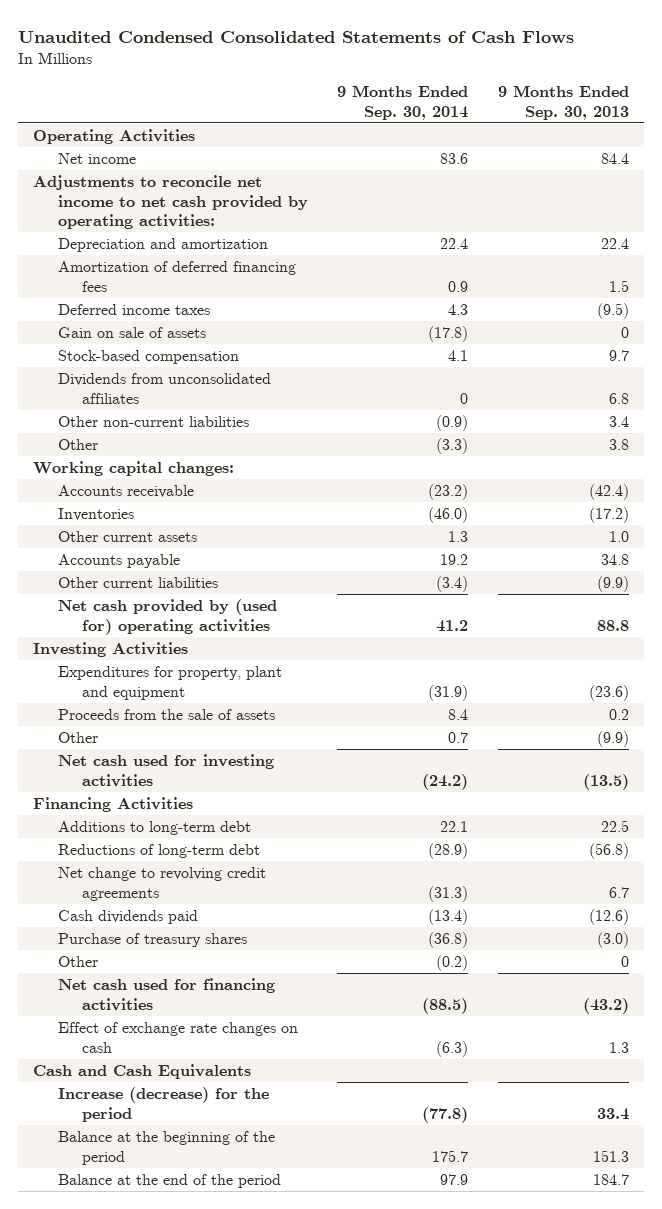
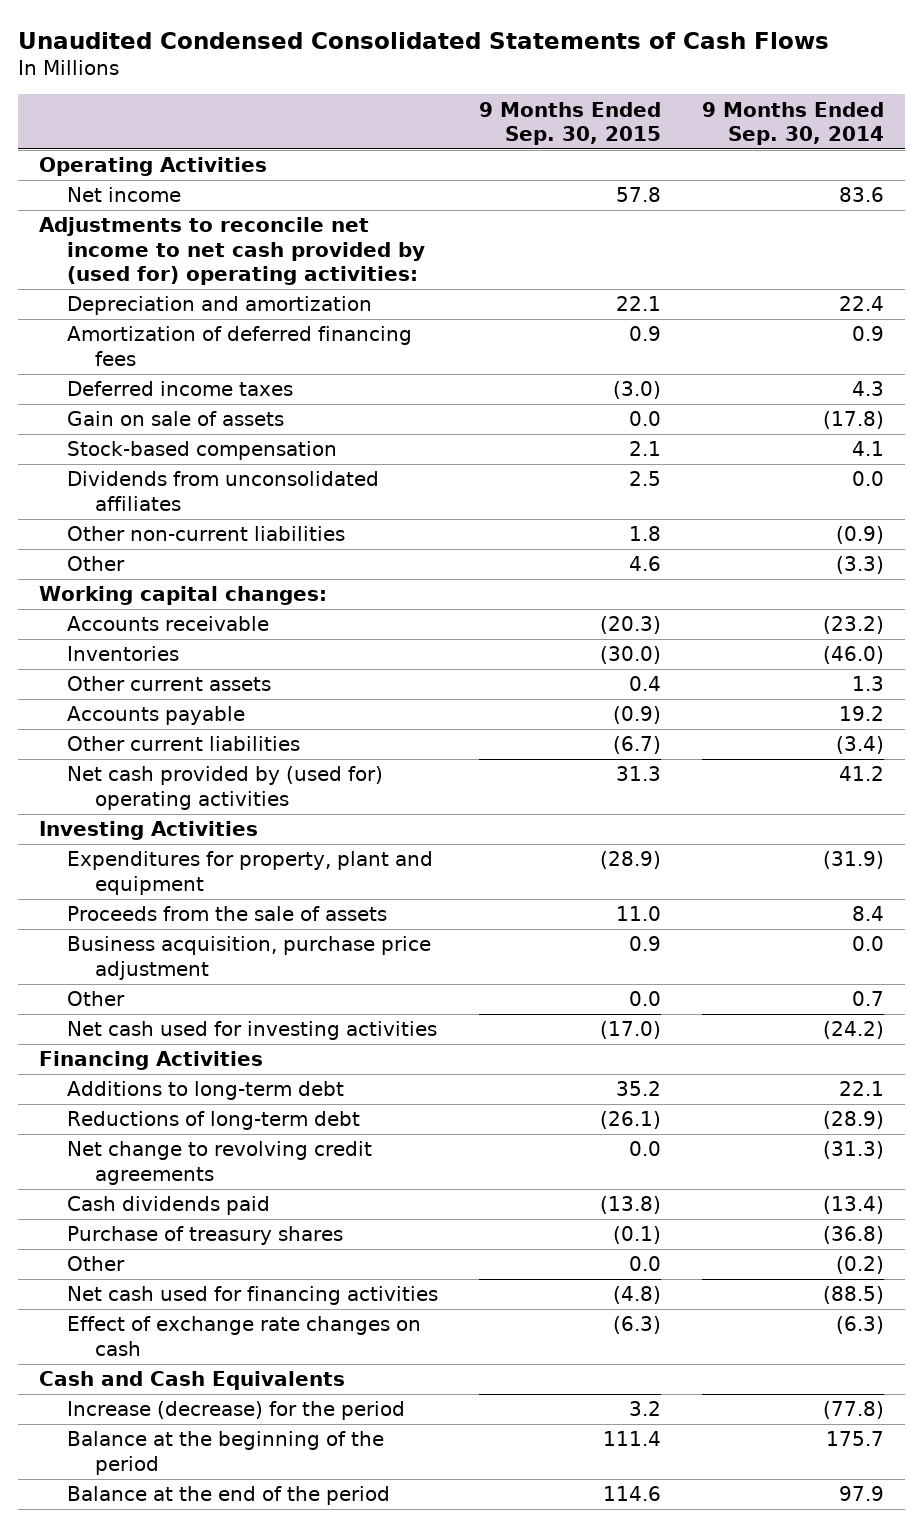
- | 9 Months Ended Sep. 30, 2014 | 9 Months Ended Sep. 30, 2013
+ | 9 Months Ended Sep. 30, 2015 | 9 Months Ended Sep. 30, 2014
- Adjustments to reconcile net income to net cash provided by operating activities:
+ Adjustments to reconcile net income to net cash provided by (used for) operating activities:
- Dividends from unconsolidated affiliates | 0 | 6.8
+ Dividends from unconsolidated affiliates | 2.5 | 0.0
+ Business acquisition, purchase price adjustment | 0.9 | 0.0

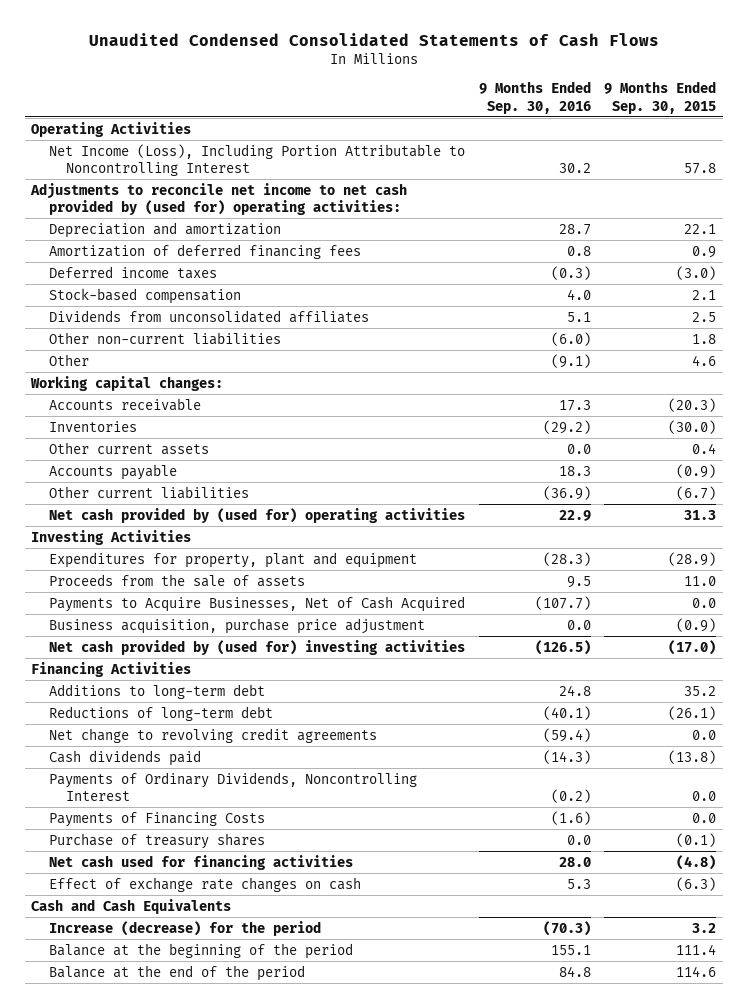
- | 9 Months Ended Sep. 30, 2015 | 9 Months Ended Sep. 30, 2014
+ | 9 Months Ended Sep. 30, 2016 | 9 Months Ended Sep. 30, 2015
- Net income | 57.8 | 83.6
+ Net Income (Loss), Including Portion Attributable to Noncontrolling Interest | 30.2 | 57.8
- Gain on sale of assets | 0.0 | (17.8)
- Business acquisition, purchase price adjustment | 0.9 | 0.0
- Other | 0.0 | 0.7
- Net cash used for investing activities | (17.0) | (24.2)
+ Payments to Acquire Businesses, Net of Cash Acquired | (107.7) | 0.0
+ Business acquisition, purchase price adjustment | 0.0 | (0.9)
+ Net cash provided by (used for) investing activities | (126.5) | (17.0)
+ Payments of Ordinary Dividends, Noncontrolling Interest | (0.2) | 0.0
+ Payments of Financing Costs | (1.6) | 0.0
- Other | 0.0 | (0.2)

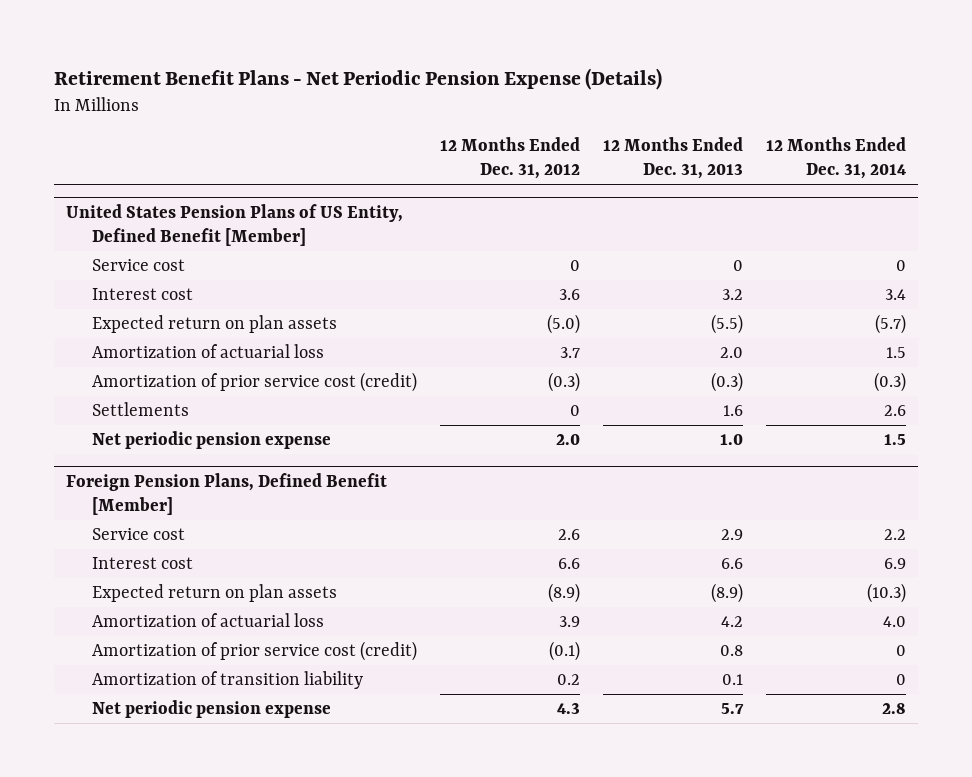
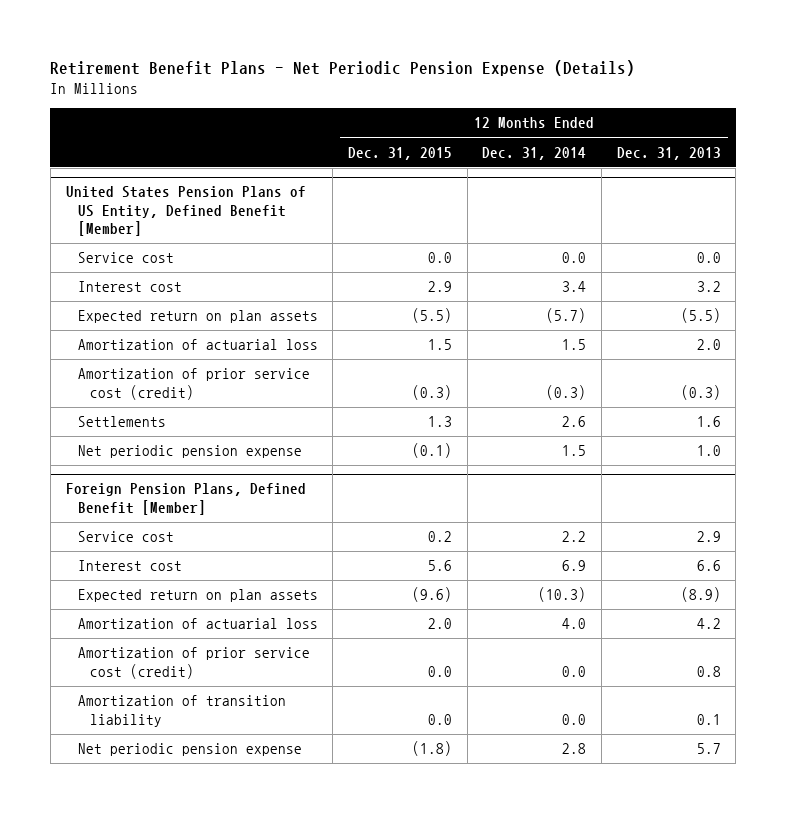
- | 12 Months Ended Dec. 31, 2012 | 12 Months Ended Dec. 31, 2013 | 12 Months Ended Dec. 31, 2014
+ | 12 Months Ended Dec. 31, 2015 | 12 Months Ended Dec. 31, 2014 | 12 Months Ended Dec. 31, 2013
@ United States Pension Plans of US Entity, Defined Benefit [Member]
- Service cost | 0 | 0 | 0
+ Service cost | 0.0 | 0.0 | 0.0
@ Foreign Pension Plans, Defined Benefit [Member]
- Amortization of prior service cost (credit) | (0.1) | 0.8 | 0
- Amortization of transition liability | 0.2 | 0.1 | 0
+ Amortization of prior service cost (credit) | 0.0 | 0.0 | 0.8
+ Amortization of transition liability | 0.0 | 0.0 | 0.1

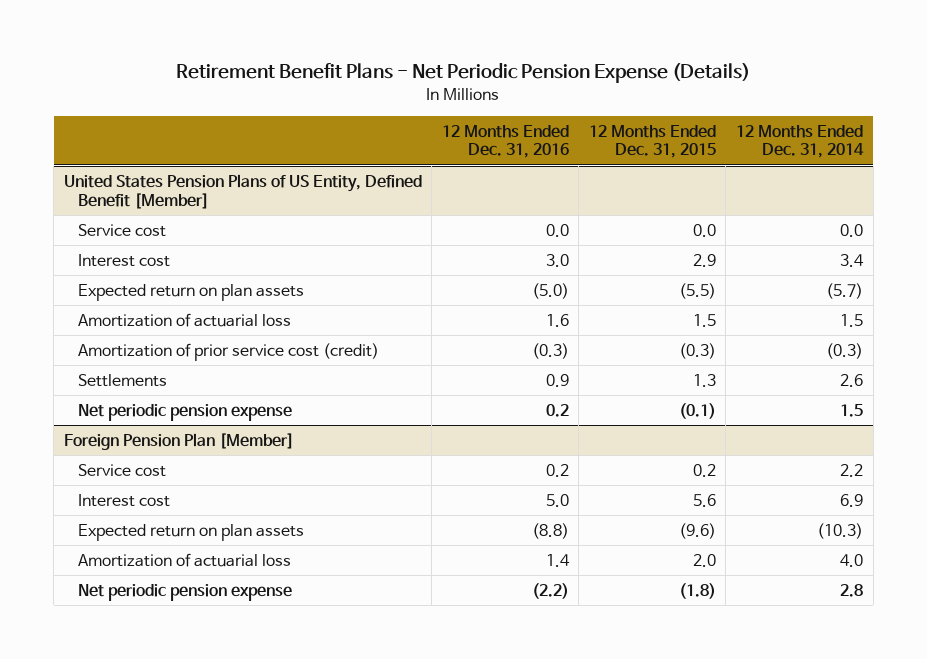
- | 12 Months Ended Dec. 31, 2015 | 12 Months Ended Dec. 31, 2014 | 12 Months Ended Dec. 31, 2013
+ | 12 Months Ended Dec. 31, 2016 | 12 Months Ended Dec. 31, 2015 | 12 Months Ended Dec. 31, 2014
- Foreign Pension Plans, Defined Benefit [Member]
+ Foreign Pension Plan [Member]
- Amortization of prior service cost (credit) | 0.0 | 0.0 | 0.8
- Amortization of transition liability | 0.0 | 0.0 | 0.1

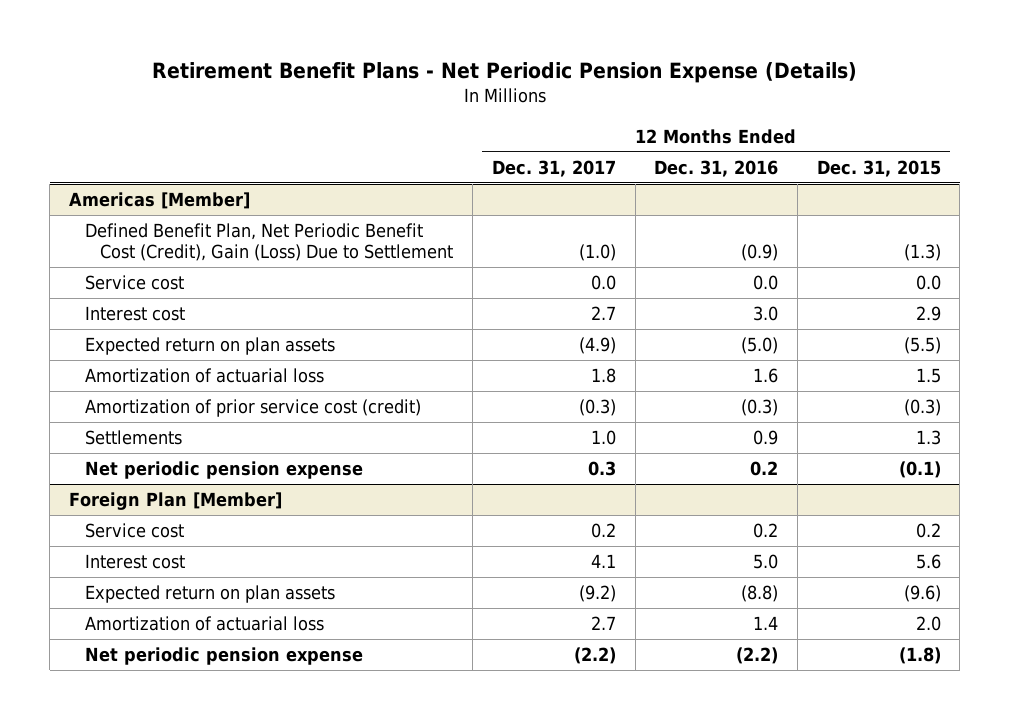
- | 12 Months Ended Dec. 31, 2016 | 12 Months Ended Dec. 31, 2015 | 12 Months Ended Dec. 31, 2014
+ | 12 Months Ended Dec. 31, 2017 | 12 Months Ended Dec. 31, 2016 | 12 Months Ended Dec. 31, 2015
- United States Pension Plans of US Entity, Defined Benefit [Member]
+ Americas [Member]
+ Defined Benefit Plan, Net Periodic Benefit Cost (Credit), Gain (Loss) Due to Settlement | (1.0) | (0.9) | (1.3)
- Foreign Pension Plan [Member]
+ Foreign Plan [Member]

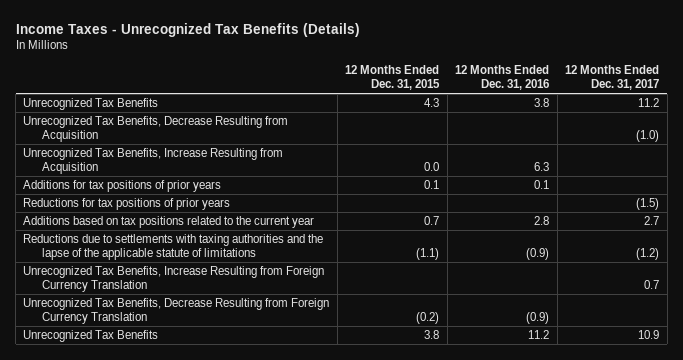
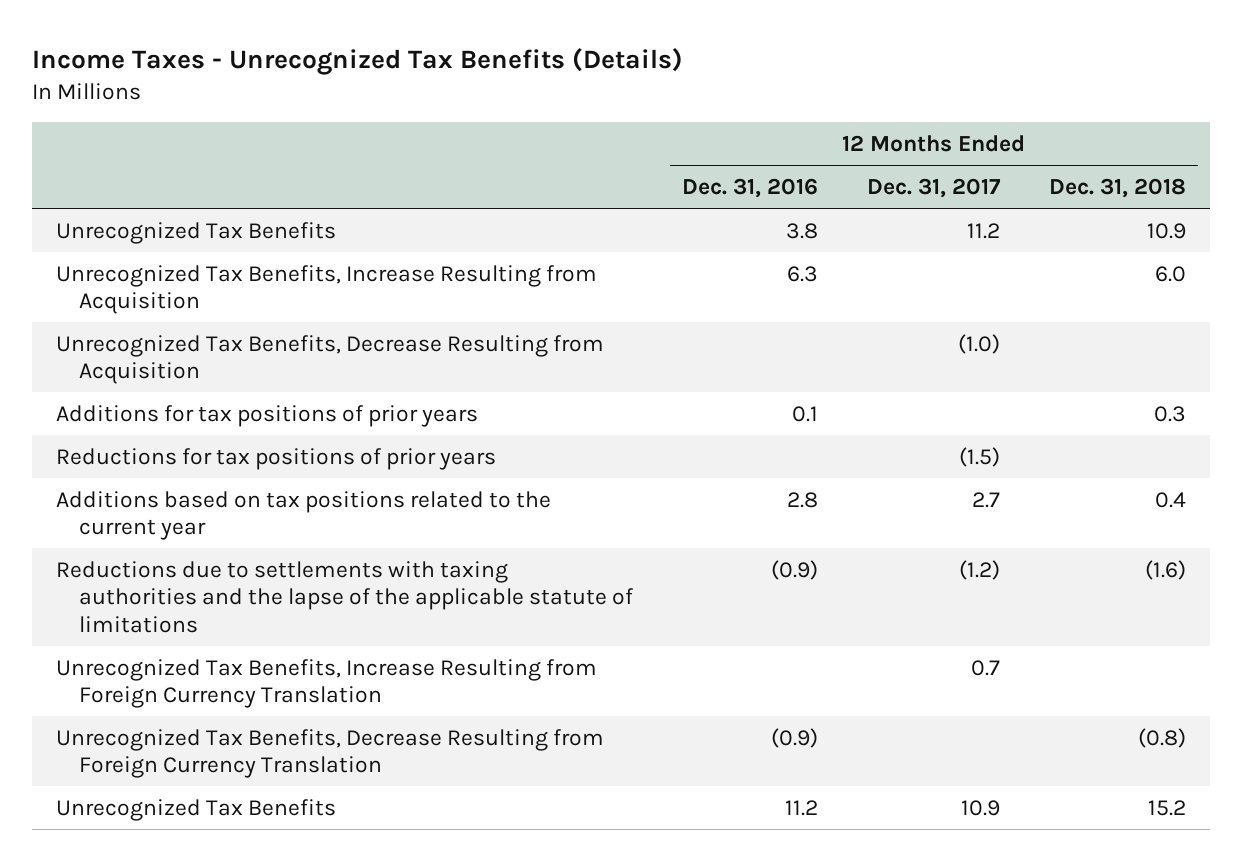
- | 12 Months Ended Dec. 31, 2015 | 12 Months Ended Dec. 31, 2016 | 12 Months Ended Dec. 31, 2017
+ | 12 Months Ended Dec. 31, 2016 | 12 Months Ended Dec. 31, 2017 | 12 Months Ended Dec. 31, 2018
moved down: Unrecognized Tax Benefits, Decrease Resulting from Acquisition | | (1.0) |

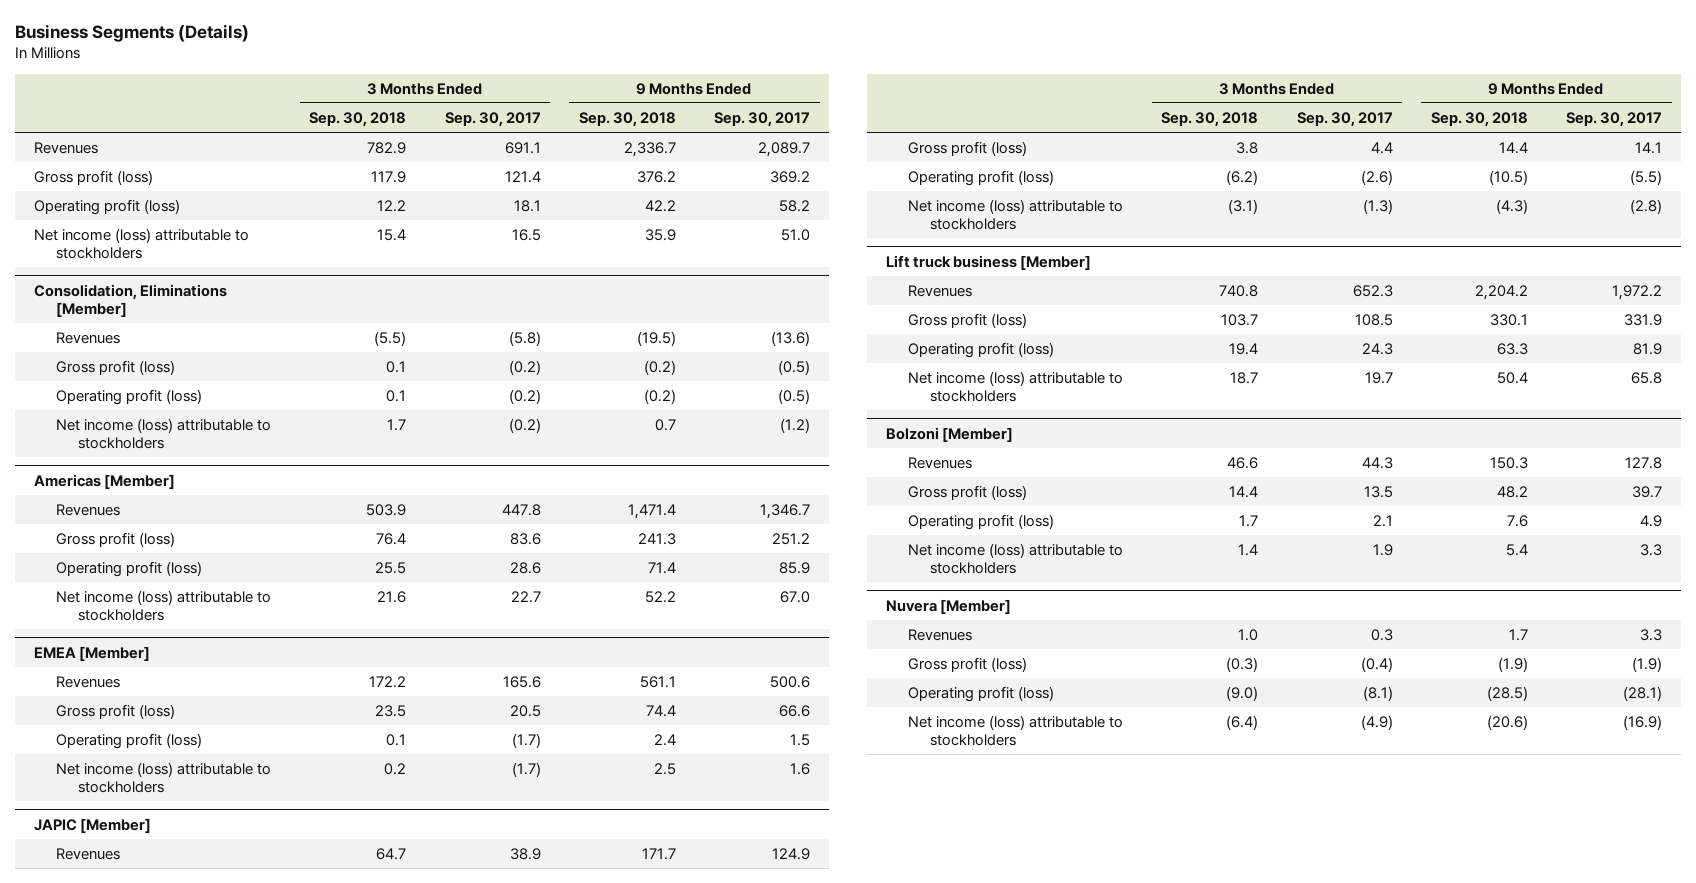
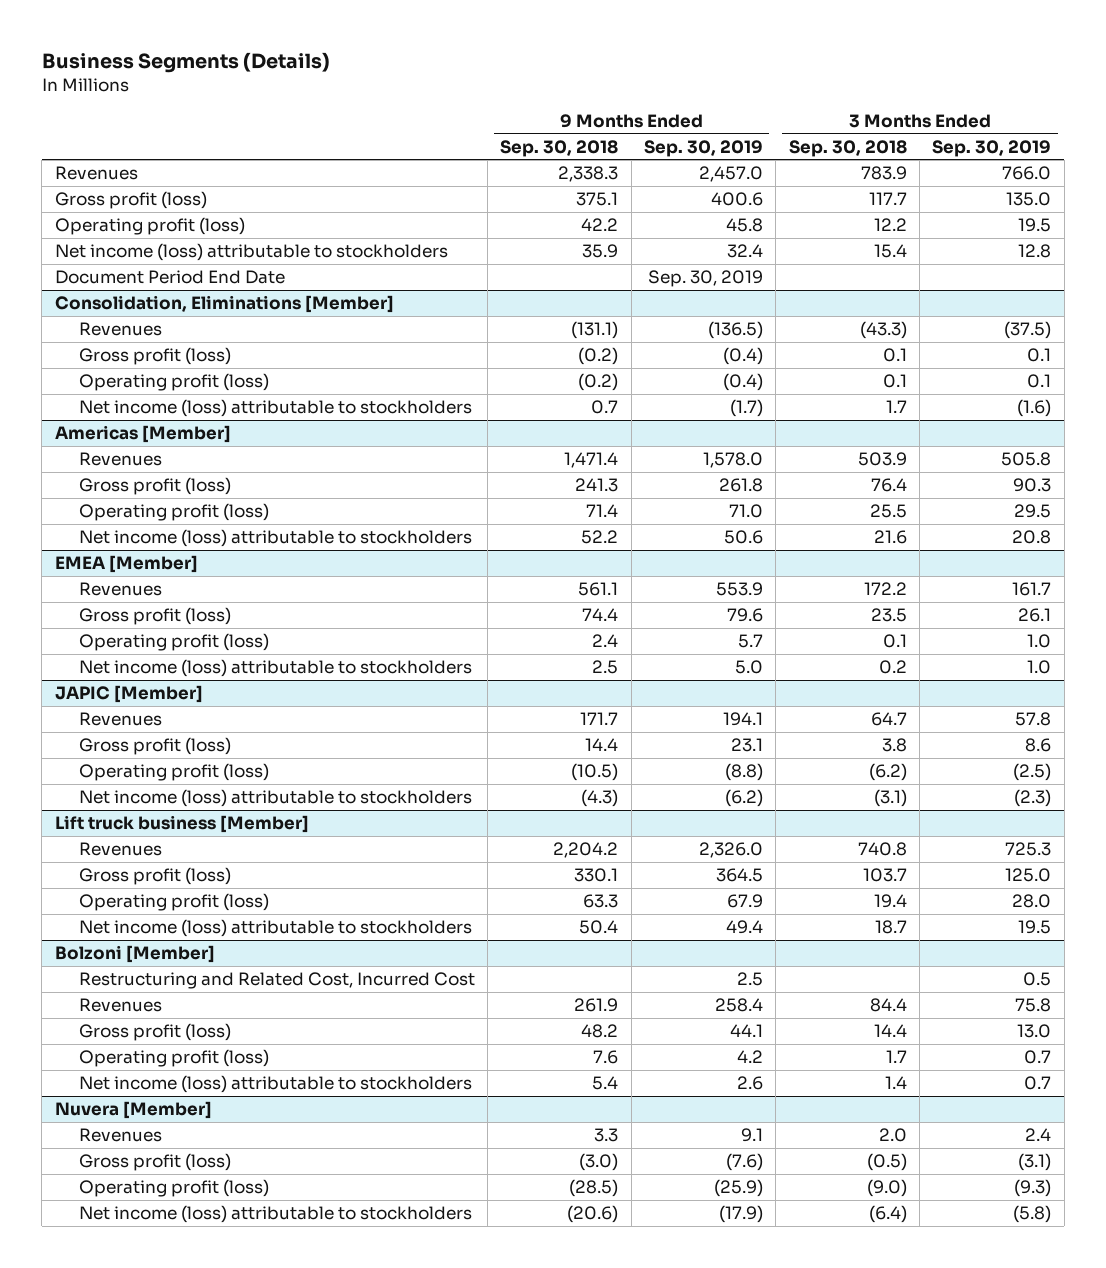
- | 3 Months Ended Sep. 30, 2018 | 3 Months Ended Sep. 30, 2017 | 9 Months Ended Sep. 30, 2018 | 9 Months Ended Sep. 30, 2017
+ | 9 Months Ended Sep. 30, 2018 | 9 Months Ended Sep. 30, 2019 | 3 Months Ended Sep. 30, 2018 | 3 Months Ended Sep. 30, 2019
- Revenues | 782.9 | 691.1 | 2,336.7 | 2,089.7
- Gross profit (loss) | 117.9 | 121.4 | 376.2 | 369.2
+ Revenues | 2,338.3 | 2,457.0 | 783.9 | 766.0
+ Gross profit (loss) | 375.1 | 400.6 | 117.7 | 135.0
+ Document Period End Date | | Sep. 30, 2019 | |
@ Consolidation, Eliminations [Member]
- Revenues | (5.5) | (5.8) | (19.5) | (13.6)
+ Revenues | (131.1) | (136.5) | (43.3) | (37.5)
@ Bolzoni [Member]
- Revenues | 46.6 | 44.3 | 150.3 | 127.8
+ Restructuring and Related Cost, Incurred Cost | | 2.5 | | 0.5
+ Revenues | 261.9 | 258.4 | 84.4 | 75.8
@ Nuvera [Member]
- Revenues | 1.0 | 0.3 | 1.7 | 3.3
- Gross profit (loss) | (0.3) | (0.4) | (1.9) | (1.9)
+ Revenues | 3.3 | 9.1 | 2.0 | 2.4
+ Gross profit (loss) | (3.0) | (7.6) | (0.5) | (3.1)

